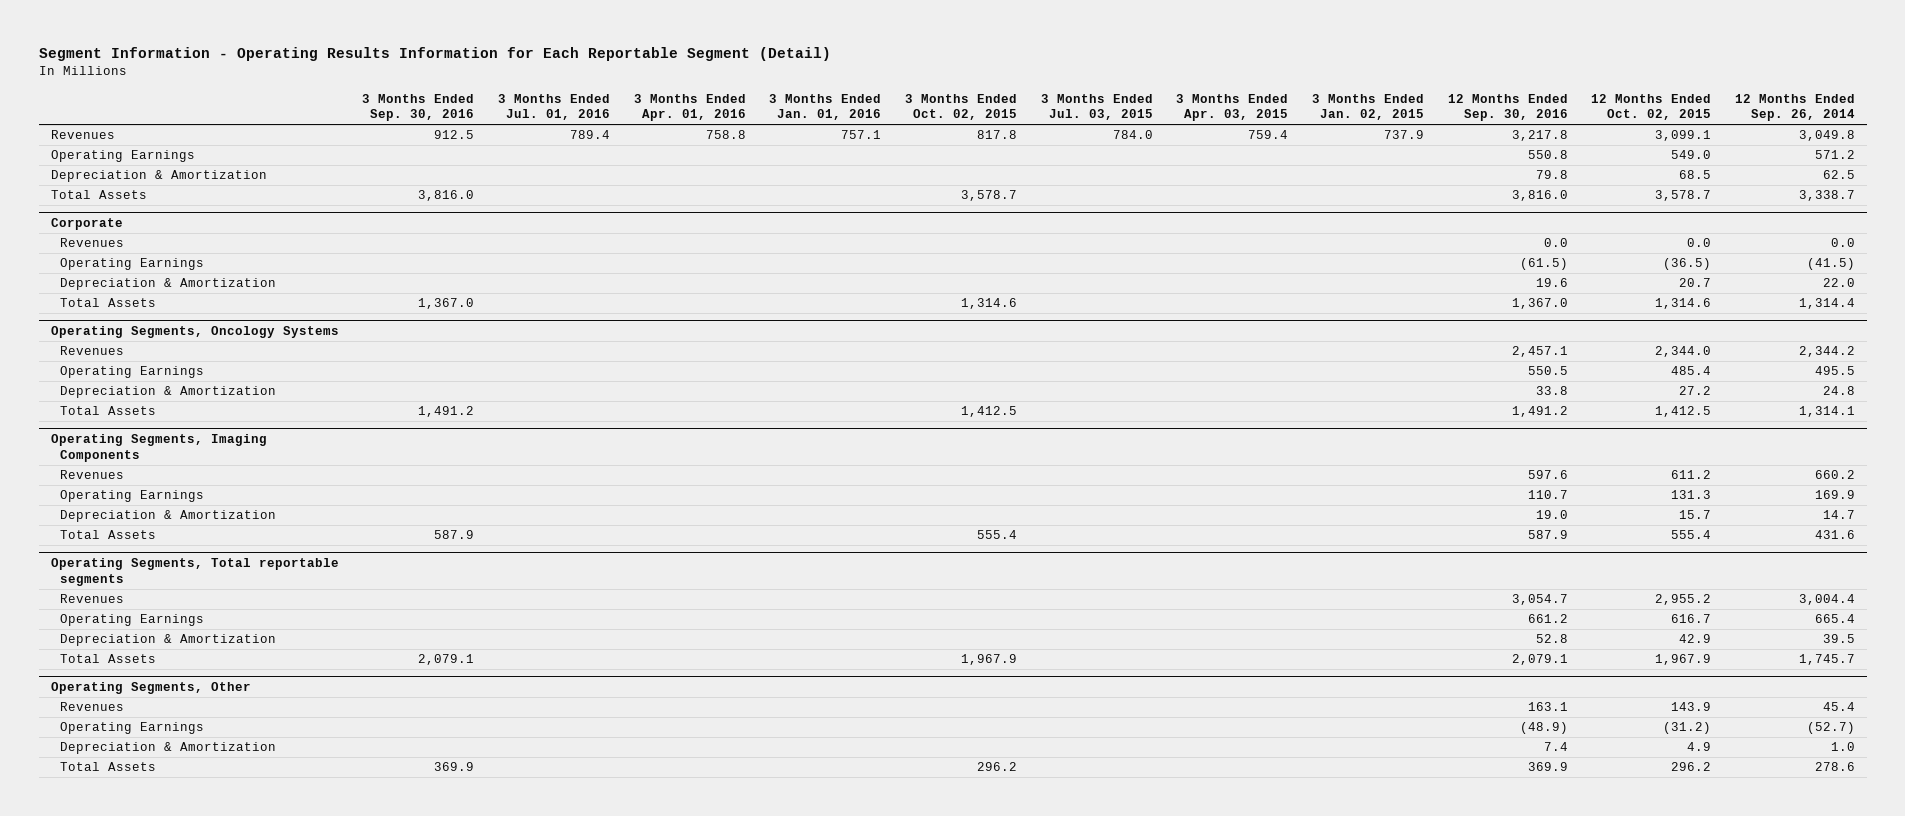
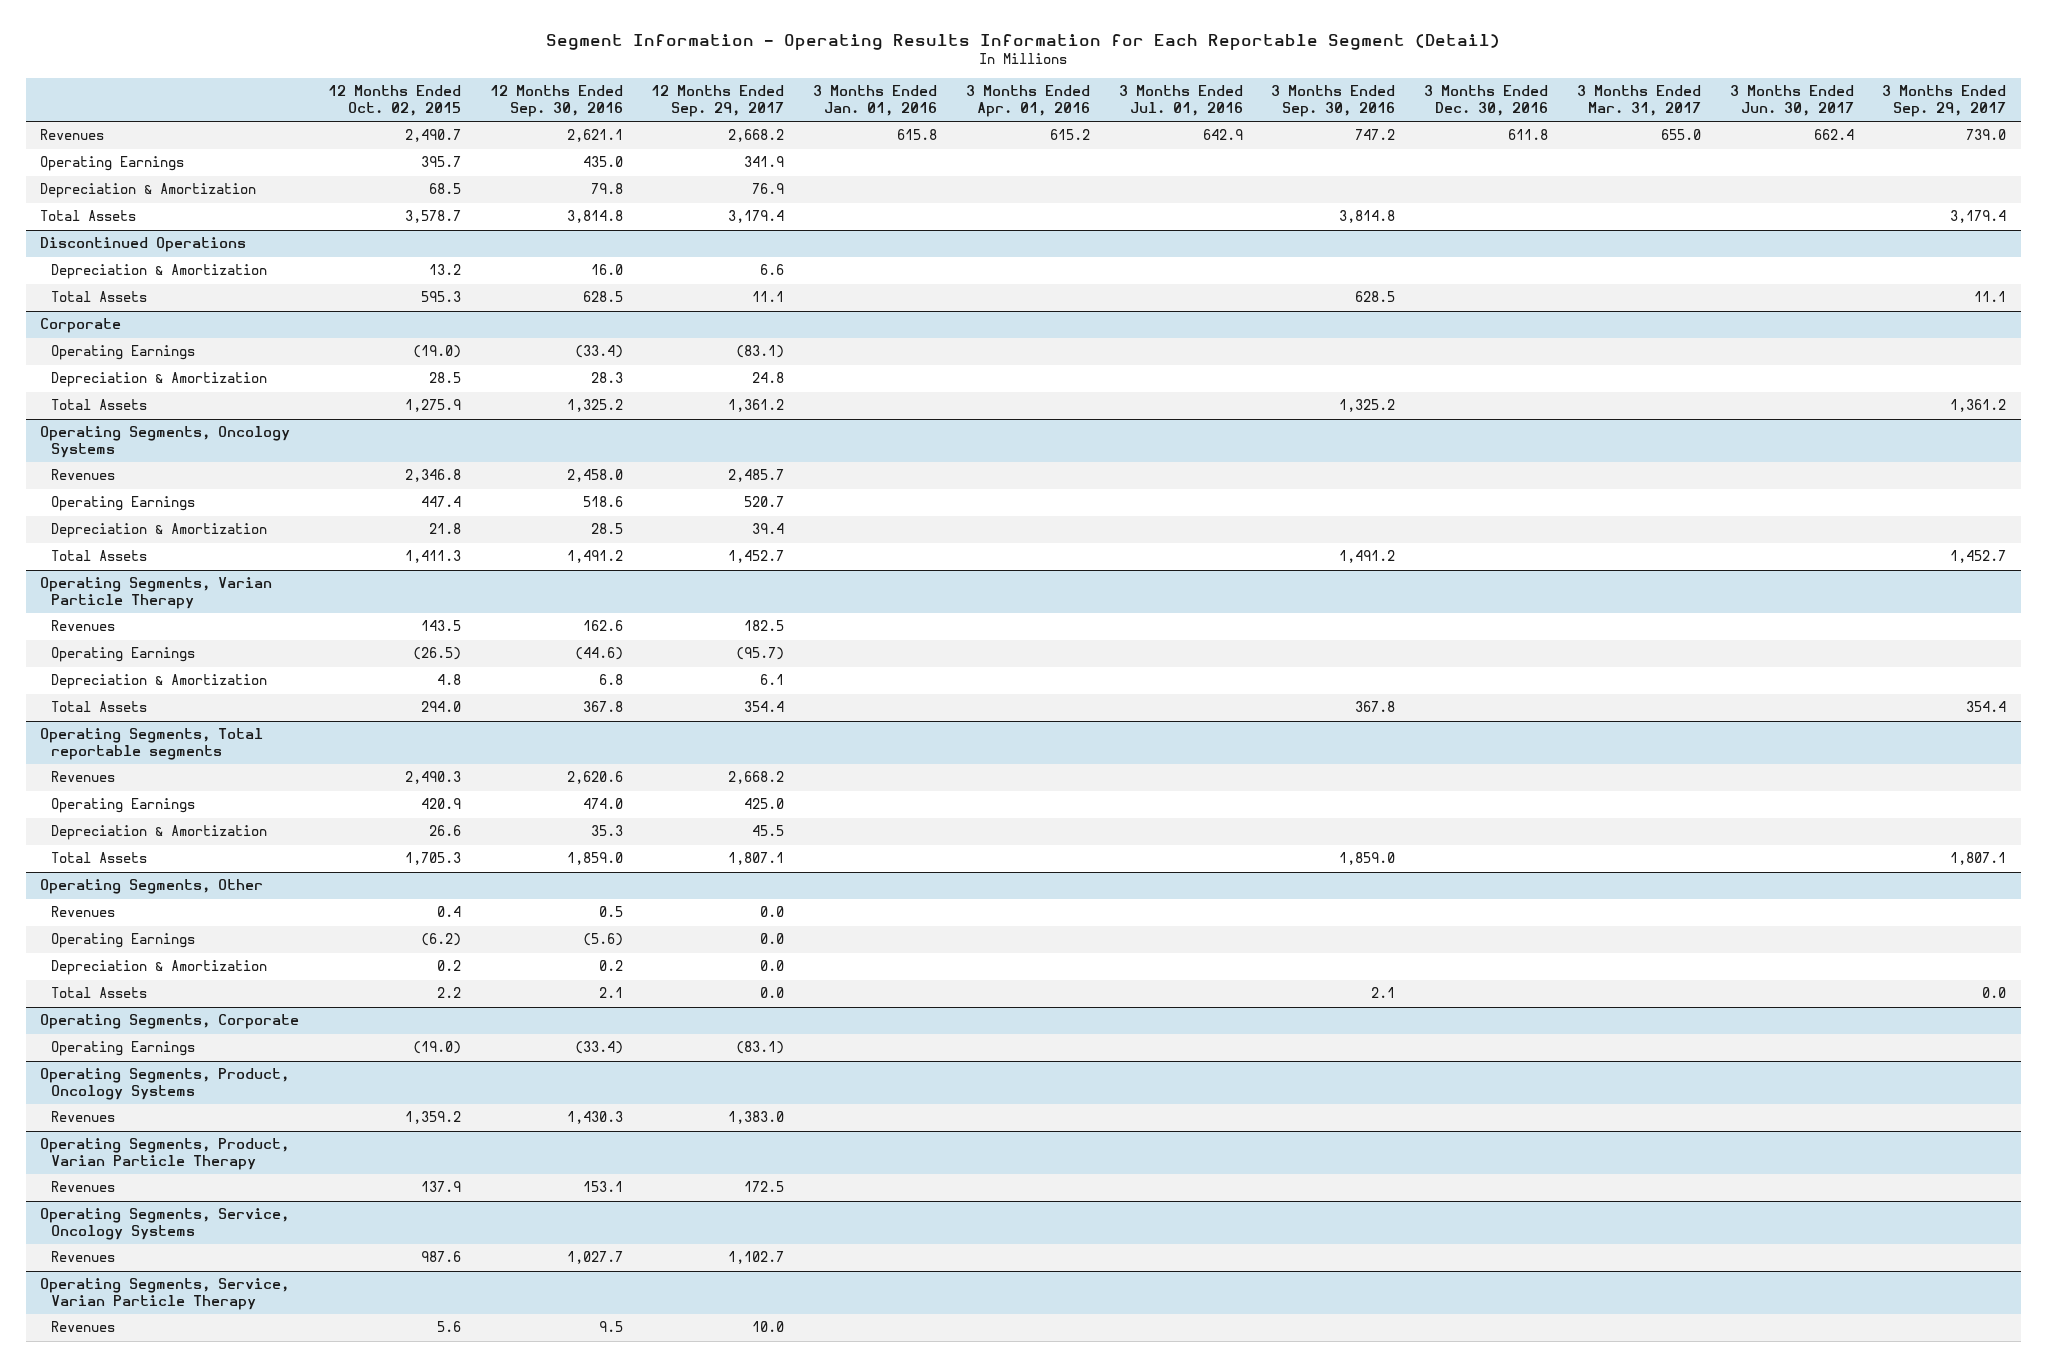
- | 3 Months Ended Sep. 30, 2016 | 3 Months Ended Jul. 01, 2016 | 3 Months Ended Apr. 01, 2016 | 3 Months Ended Jan. 01, 2016 | 3 Months Ended Oct. 02, 2015 | 3 Months Ended Jul. 03, 2015 | 3 Months Ended Apr. 03, 2015 | 3 Months Ended Jan. 02, 2015 | 12 Months Ended Sep. 30, 2016 | 12 Months Ended Oct. 02, 2015 | 12 Months Ended Sep. 26, 2014
+ | 12 Months Ended Oct. 02, 2015 | 12 Months Ended Sep. 30, 2016 | 12 Months Ended Sep. 29, 2017 | 3 Months Ended Jan. 01, 2016 | 3 Months Ended Apr. 01, 2016 | 3 Months Ended Jul. 01, 2016 | 3 Months Ended Sep. 30, 2016 | 3 Months Ended Dec. 30, 2016 | 3 Months Ended Mar. 31, 2017 | 3 Months Ended Jun. 30, 2017 | 3 Months Ended Sep. 29, 2017
- Revenues | 912.5 | 789.4 | 758.8 | 757.1 | 817.8 | 784.0 | 759.4 | 737.9 | 3,217.8 | 3,099.1 | 3,049.8
- Operating Earnings | | | | | | | | | 550.8 | 549.0 | 571.2
+ Revenues | 2,490.7 | 2,621.1 | 2,668.2 | 615.8 | 615.2 | 642.9 | 747.2 | 611.8 | 655.0 | 662.4 | 739.0
+ Operating Earnings | 395.7 | 435.0 | 341.9 | | | | | | | |
- Total Assets | 3,816.0 | | | | 3,578.7 | | | | 3,816.0 | 3,578.7 | 3,338.7
+ Total Assets | 3,578.7 | 3,814.8 | 3,179.4 | | | | 3,814.8 | | | | 3,179.4
+ Discontinued Operations
+ Depreciation & Amortization | 13.2 | 16.0 | 6.6 | | | | | | | |
+ Total Assets | 595.3 | 628.5 | 11.1 | | | | 628.5 | | | | 11.1
@ Corporate
- Revenues | | | | | | | | | 0.0 | 0.0 | 0.0
- Operating Earnings | | | | | | | | | (61.5) | (36.5) | (41.5)
- Depreciation & Amortization | | | | | | | | | 19.6 | 20.7 | 22.0
- Total Assets | 1,367.0 | | | | 1,314.6 | | | | 1,367.0 | 1,314.6 | 1,314.4
+ Operating Earnings | (19.0) | (33.4) | (83.1) | | | | | | | |
+ Depreciation & Amortization | 28.5 | 28.3 | 24.8 | | | | | | | |
+ Total Assets | 1,275.9 | 1,325.2 | 1,361.2 | | | | 1,325.2 | | | | 1,361.2
@ Operating Segments, Oncology Systems
- Revenues | | | | | | | | | 2,457.1 | 2,344.0 | 2,344.2
- Operating Earnings | | | | | | | | | 550.5 | 485.4 | 495.5
- Depreciation & Amortization | | | | | | | | | 33.8 | 27.2 | 24.8
- Total Assets | 1,491.2 | | | | 1,412.5 | | | | 1,491.2 | 1,412.5 | 1,314.1
- Operating Segments, Imaging Components
- Revenues | | | | | | | | | 597.6 | 611.2 | 660.2
- Operating Earnings | | | | | | | | | 110.7 | 131.3 | 169.9
- Depreciation & Amortization | | | | | | | | | 19.0 | 15.7 | 14.7
- Total Assets | 587.9 | | | | 555.4 | | | | 587.9 | 555.4 | 431.6
@ Operating Segments, Oncology Systems
+ Revenues | 2,346.8 | 2,458.0 | 2,485.7 | | | | | | | |
+ Operating Earnings | 447.4 | 518.6 | 520.7 | | | | | | | |
+ Depreciation & Amortization | 21.8 | 28.5 | 39.4 | | | | | | | |
+ Total Assets | 1,411.3 | 1,491.2 | 1,452.7 | | | | 1,491.2 | | | | 1,452.7
+ Operating Segments, Varian Particle Therapy
+ Revenues | 143.5 | 162.6 | 182.5 | | | | | | | |
+ Operating Earnings | (26.5) | (44.6) | (95.7) | | | | | | | |
+ Depreciation & Amortization | 4.8 | 6.8 | 6.1 | | | | | | | |
+ Total Assets | 294.0 | 367.8 | 354.4 | | | | 367.8 | | | | 354.4
@ Operating Segments, Total reportable segments
- Revenues | | | | | | | | | 3,054.7 | 2,955.2 | 3,004.4
- Operating Earnings | | | | | | | | | 661.2 | 616.7 | 665.4
- Depreciation & Amortization | | | | | | | | | 52.8 | 42.9 | 39.5
- Total Assets | 2,079.1 | | | | 1,967.9 | | | | 2,079.1 | 1,967.9 | 1,745.7
+ Revenues | 2,490.3 | 2,620.6 | 2,668.2 | | | | | | | |
+ Operating Earnings | 420.9 | 474.0 | 425.0 | | | | | | | |
+ Depreciation & Amortization | 26.6 | 35.3 | 45.5 | | | | | | | |
+ Total Assets | 1,705.3 | 1,859.0 | 1,807.1 | | | | 1,859.0 | | | | 1,807.1
@ Operating Segments, Other
- Revenues | | | | | | | | | 163.1 | 143.9 | 45.4
- Operating Earnings | | | | | | | | | (48.9) | (31.2) | (52.7)
- Depreciation & Amortization | | | | | | | | | 7.4 | 4.9 | 1.0
- Total Assets | 369.9 | | | | 296.2 | | | | 369.9 | 296.2 | 278.6
+ Revenues | 0.4 | 0.5 | 0.0 | | | | | | | |
+ Operating Earnings | (6.2) | (5.6) | 0.0 | | | | | | | |
+ Depreciation & Amortization | 0.2 | 0.2 | 0.0 | | | | | | | |
+ Total Assets | 2.2 | 2.1 | 0.0 | | | | 2.1 | | | | 0.0
+ Operating Segments, Corporate
+ Operating Earnings | (19.0) | (33.4) | (83.1) | | | | | | | |
+ Operating Segments, Product, Oncology Systems
+ Revenues | 1,359.2 | 1,430.3 | 1,383.0 | | | | | | | |
+ Operating Segments, Product, Varian Particle Therapy
+ Revenues | 137.9 | 153.1 | 172.5 | | | | | | | |
+ Operating Segments, Service, Oncology Systems
+ Revenues | 987.6 | 1,027.7 | 1,102.7 | | | | | | | |
+ Operating Segments, Service, Varian Particle Therapy
+ Revenues | 5.6 | 9.5 | 10.0 | | | | | | | |

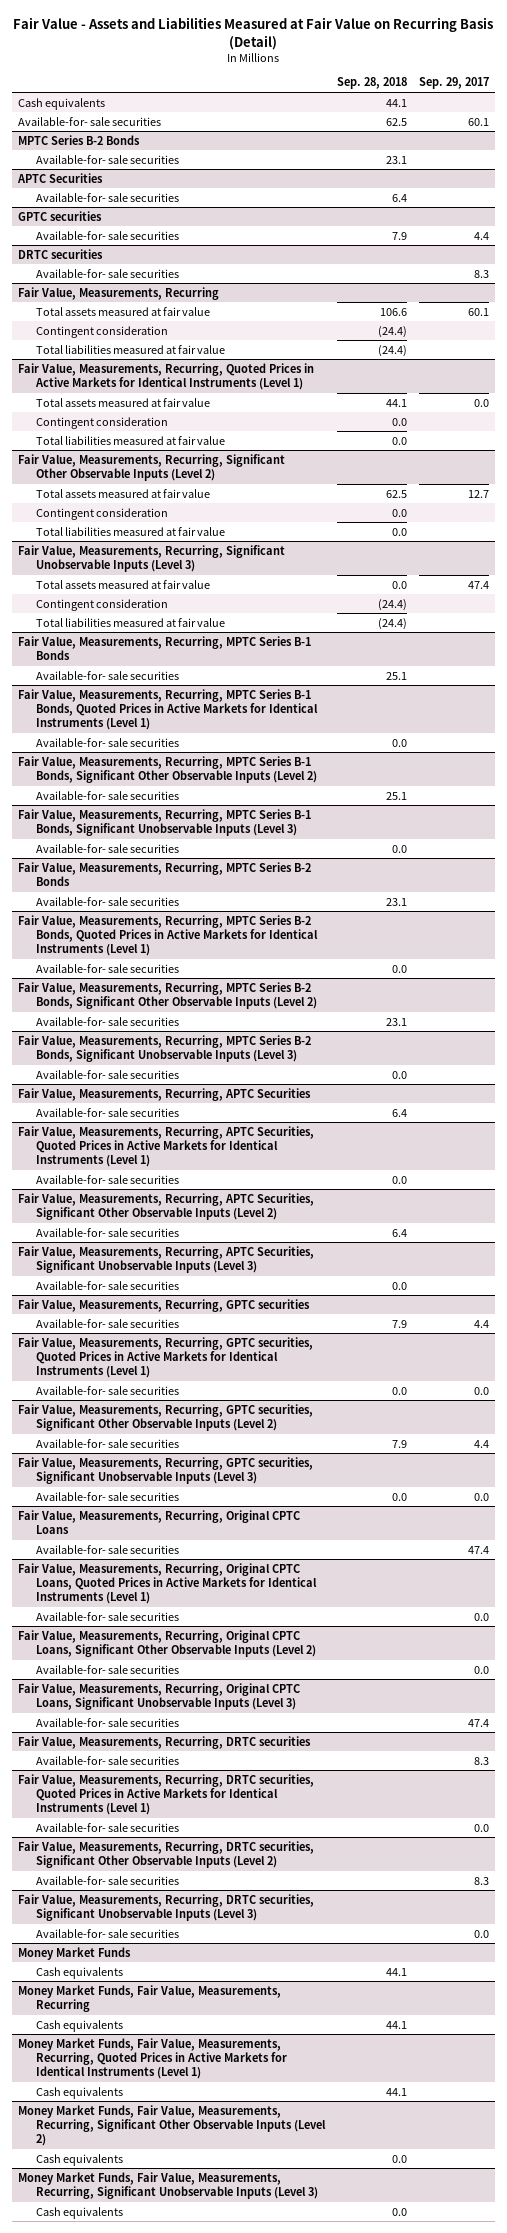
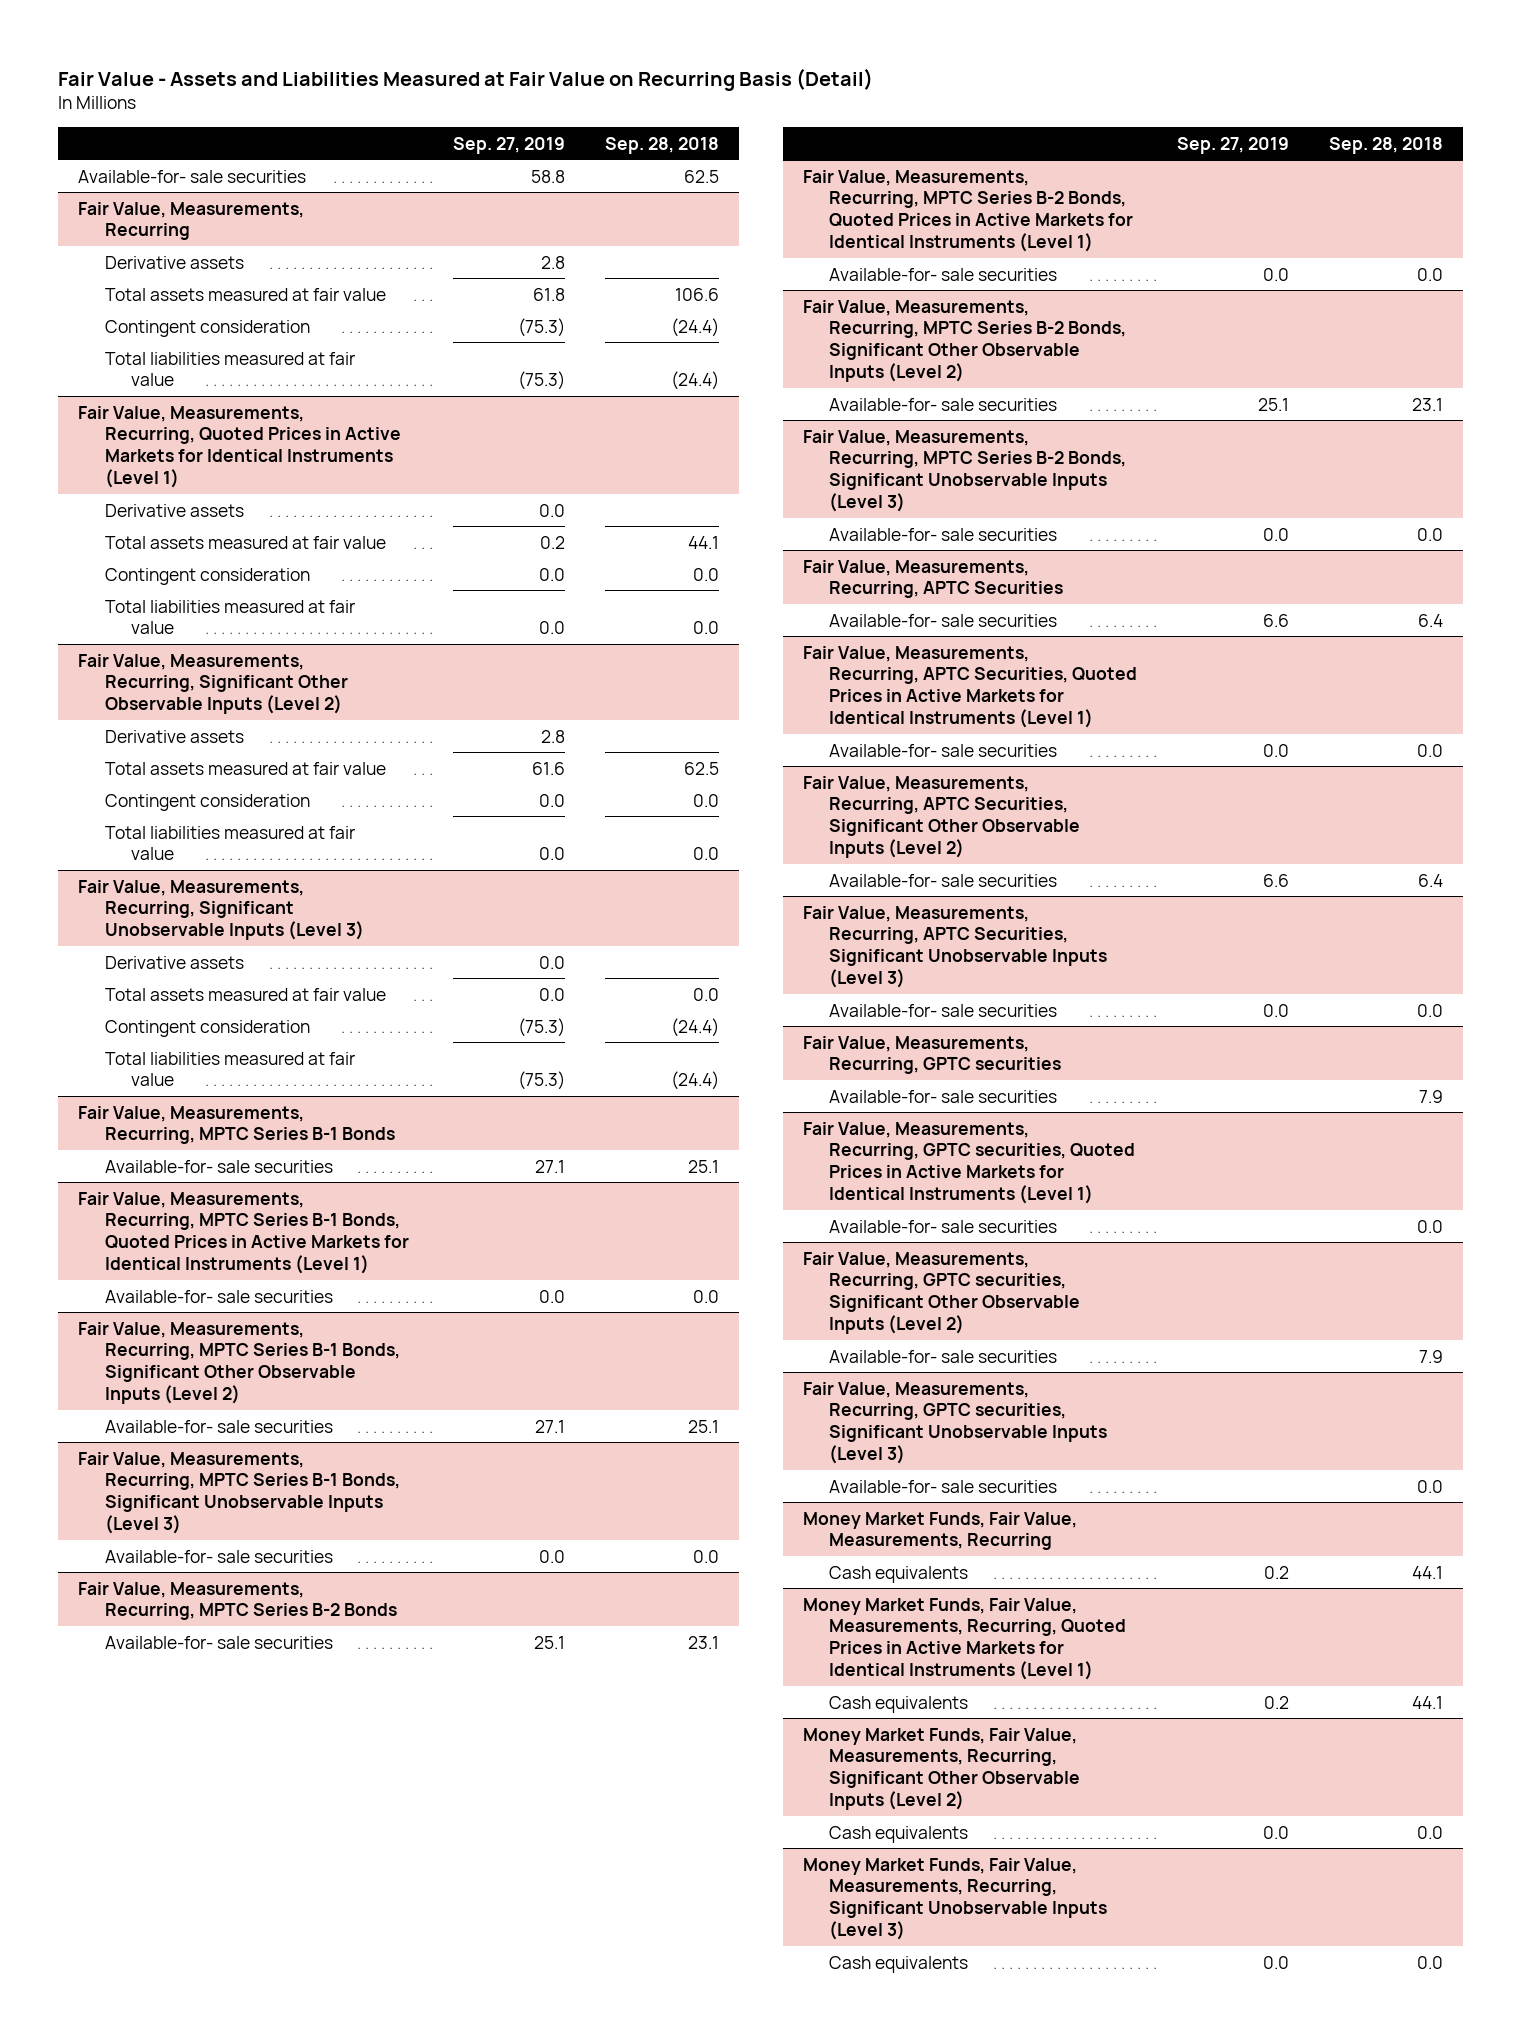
- | Sep. 28, 2018 | Sep. 29, 2017
+ | Sep. 27, 2019 | Sep. 28, 2018
- Cash equivalents | 44.1 |
- MPTC Series B-2 Bonds
- Available-for- sale securities | 23.1 |
- APTC Securities
- Available-for- sale securities | 6.4 |
- GPTC securities
- Available-for- sale securities | 7.9 | 4.4
- DRTC securities
- Available-for- sale securities | | 8.3
@ Fair Value, Measurements, Recurring
+ Derivative assets | 2.8 |
@ Fair Value, Measurements, Recurring, Quoted Prices in Active Markets for Identical Instruments (Level 1)
+ Derivative assets | 0.0 |
@ Fair Value, Measurements, Recurring, Significant Other Observable Inputs (Level 2)
+ Derivative assets | 2.8 |
@ Fair Value, Measurements, Recurring, Significant Unobservable Inputs (Level 3)
+ Derivative assets | 0.0 |
- Fair Value, Measurements, Recurring, Original CPTC Loans
- Available-for- sale securities | | 47.4
- Fair Value, Measurements, Recurring, Original CPTC Loans, Quoted Prices in Active Markets for Identical Instruments (Level 1)
- Available-for- sale securities | | 0.0
- Fair Value, Measurements, Recurring, Original CPTC Loans, Significant Other Observable Inputs (Level 2)
- Available-for- sale securities | | 0.0
- Fair Value, Measurements, Recurring, Original CPTC Loans, Significant Unobservable Inputs (Level 3)
- Available-for- sale securities | | 47.4
- Fair Value, Measurements, Recurring, DRTC securities
- Available-for- sale securities | | 8.3
- Fair Value, Measurements, Recurring, DRTC securities, Quoted Prices in Active Markets for Identical Instruments (Level 1)
- Available-for- sale securities | | 0.0
- Fair Value, Measurements, Recurring, DRTC securities, Significant Other Observable Inputs (Level 2)
- Available-for- sale securities | | 8.3
- Fair Value, Measurements, Recurring, DRTC securities, Significant Unobservable Inputs (Level 3)
- Available-for- sale securities | | 0.0
- Money Market Funds
- Cash equivalents | 44.1 |

